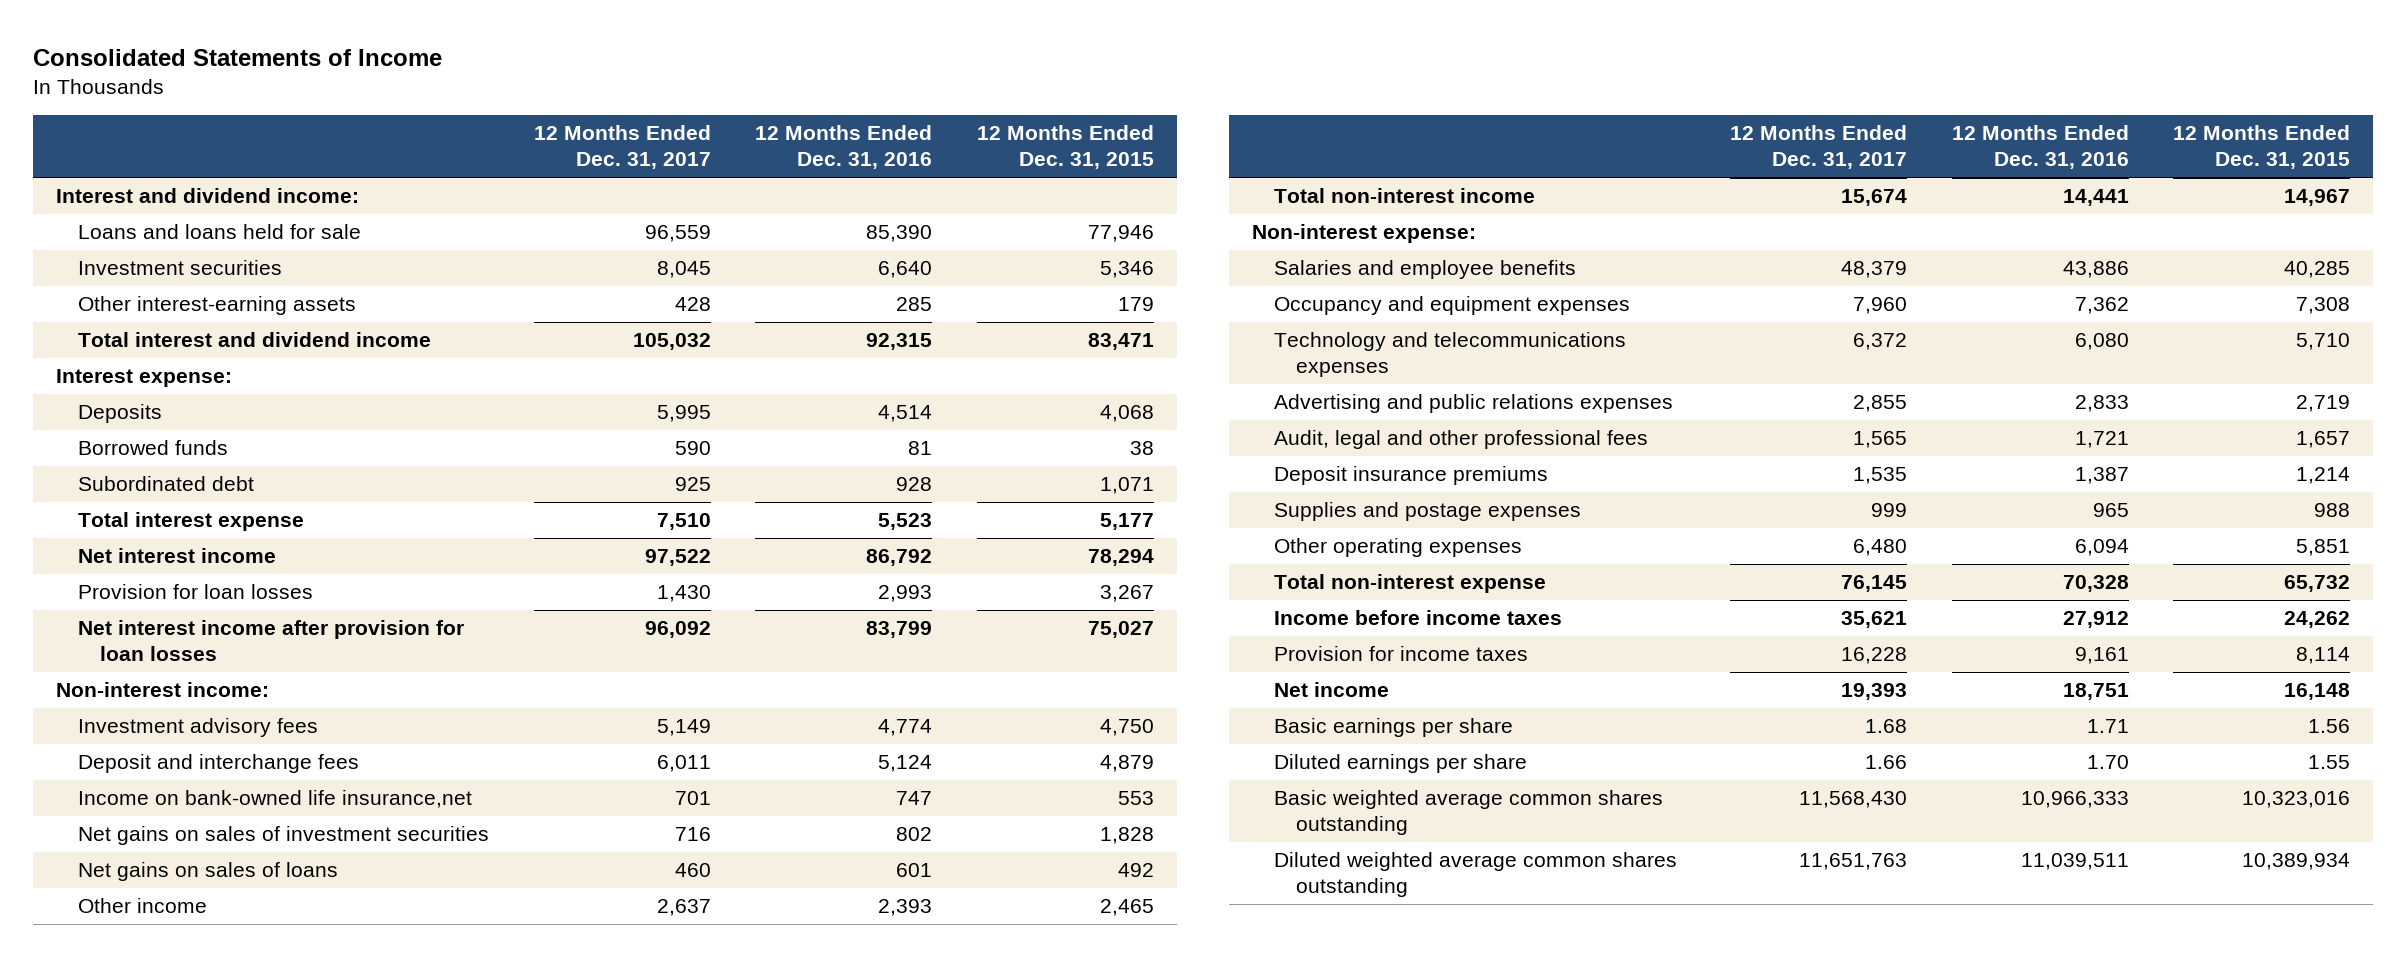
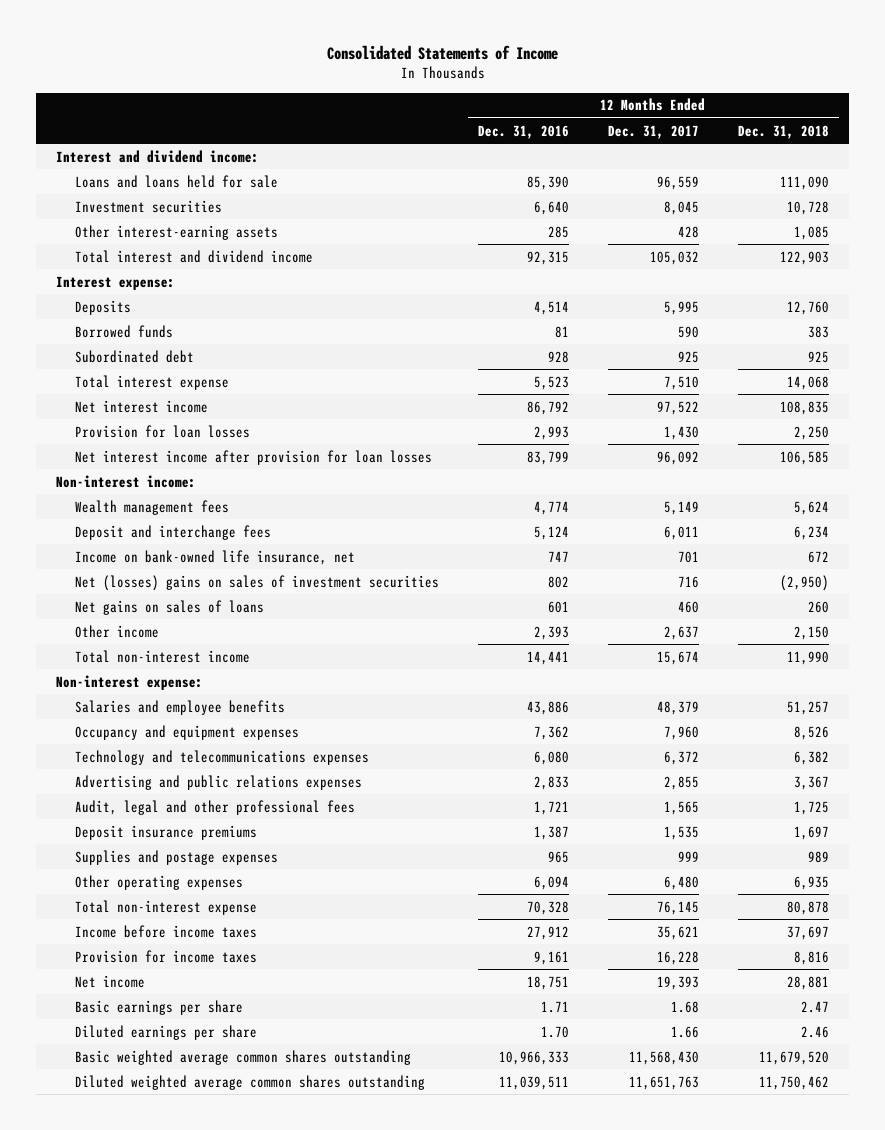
- | 12 Months Ended Dec. 31, 2017 | 12 Months Ended Dec. 31, 2016 | 12 Months Ended Dec. 31, 2015
+ | 12 Months Ended Dec. 31, 2016 | 12 Months Ended Dec. 31, 2017 | 12 Months Ended Dec. 31, 2018
- Investment advisory fees | 5,149 | 4,774 | 4,750
+ Wealth management fees | 4,774 | 5,149 | 5,624
- Income on bank-owned life insurance,net | 701 | 747 | 553
- Net gains on sales of investment securities | 716 | 802 | 1,828
+ Income on bank-owned life insurance, net | 747 | 701 | 672
+ Net (losses) gains on sales of investment securities | 802 | 716 | (2,950)

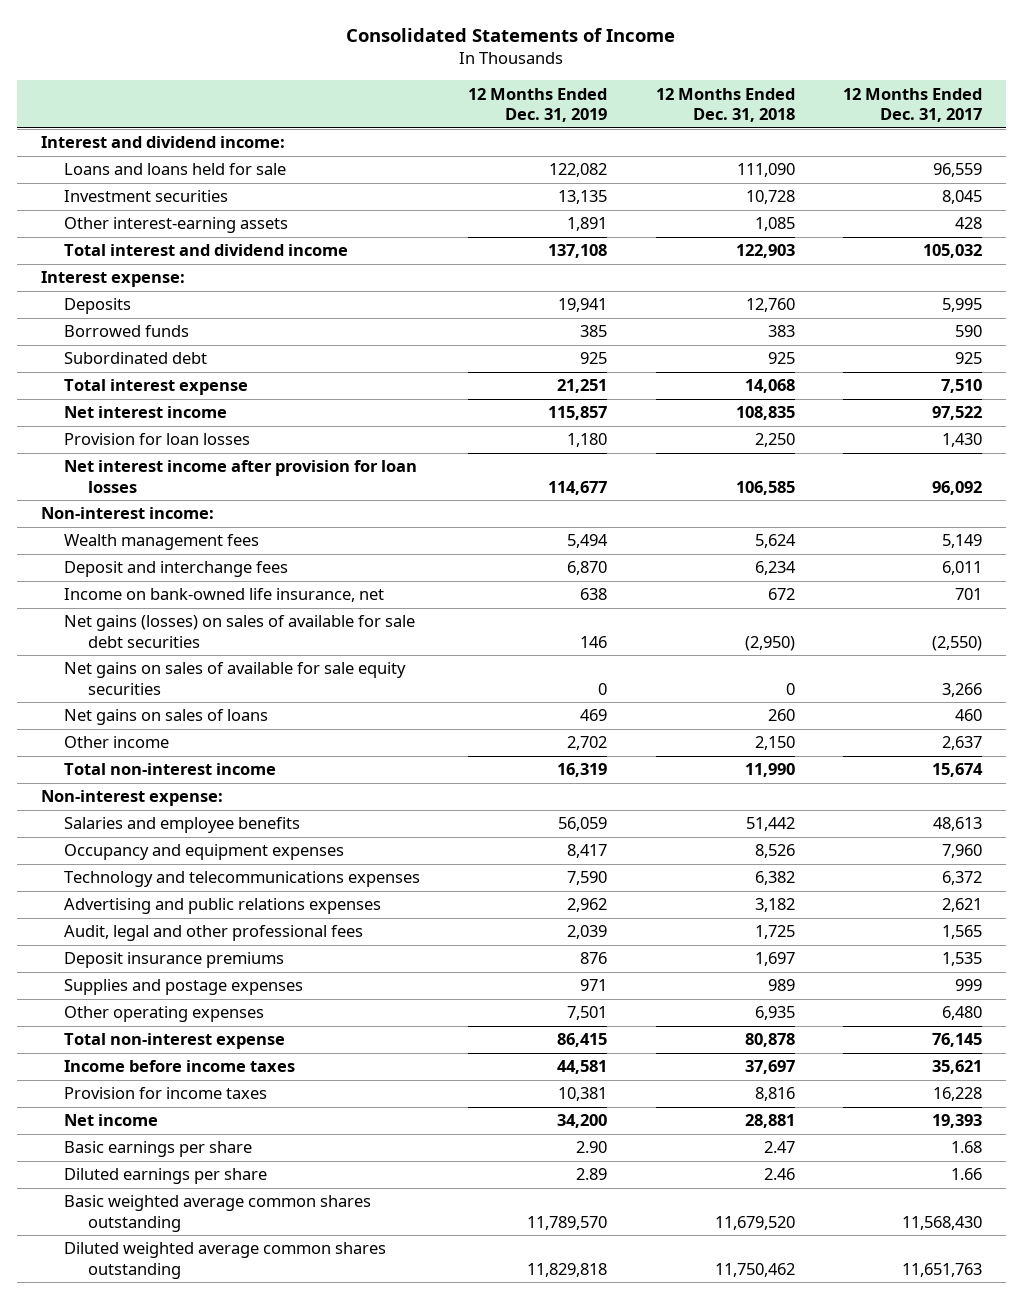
- | 12 Months Ended Dec. 31, 2016 | 12 Months Ended Dec. 31, 2017 | 12 Months Ended Dec. 31, 2018
+ | 12 Months Ended Dec. 31, 2019 | 12 Months Ended Dec. 31, 2018 | 12 Months Ended Dec. 31, 2017
- Net (losses) gains on sales of investment securities | 802 | 716 | (2,950)
+ Net gains (losses) on sales of available for sale debt securities | 146 | (2,950) | (2,550)
+ Net gains on sales of available for sale equity securities | 0 | 0 | 3,266
- Salaries and employee benefits | 43,886 | 48,379 | 51,257
+ Salaries and employee benefits | 56,059 | 51,442 | 48,613
- Advertising and public relations expenses | 2,833 | 2,855 | 3,367
+ Advertising and public relations expenses | 2,962 | 3,182 | 2,621

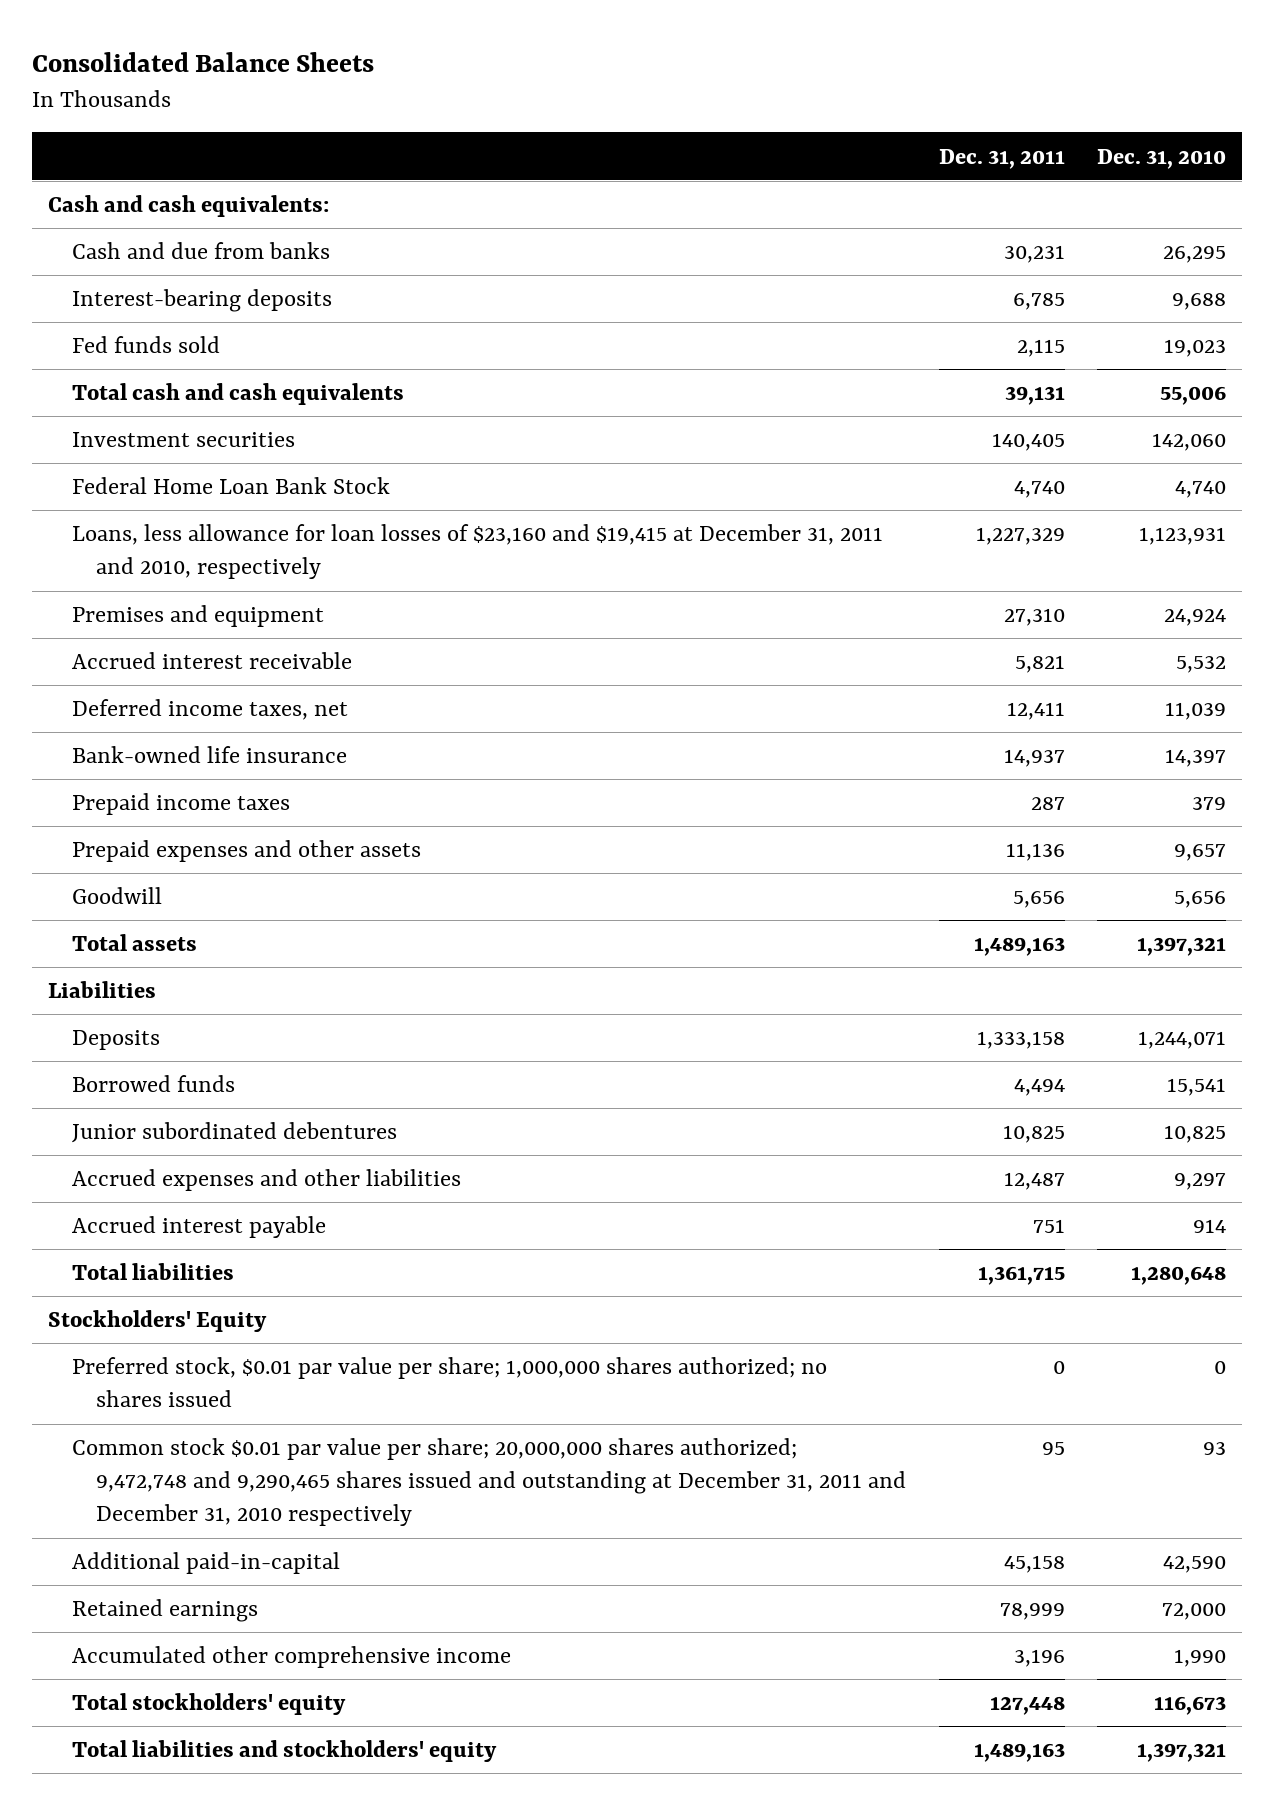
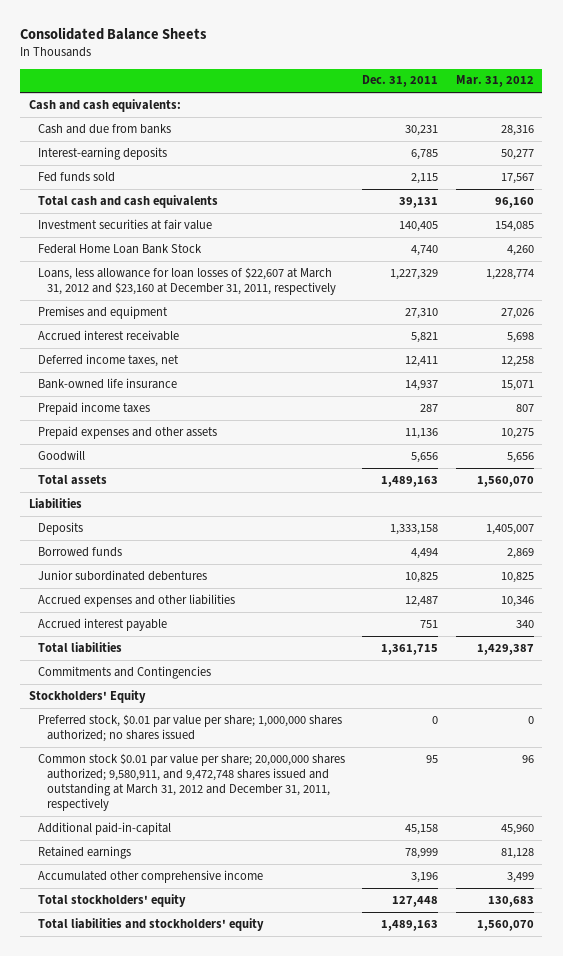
- | Dec. 31, 2011 | Dec. 31, 2010
+ | Dec. 31, 2011 | Mar. 31, 2012
- Interest-bearing deposits | 6,785 | 9,688
+ Interest-earning deposits | 6,785 | 50,277
- Investment securities | 140,405 | 142,060
+ Investment securities at fair value | 140,405 | 154,085
- Loans, less allowance for loan losses of $23,160 and $19,415 at December 31, 2011 and 2010, respectively | 1,227,329 | 1,123,931
+ Loans, less allowance for loan losses of $22,607 at March 31, 2012 and $23,160 at December 31, 2011, respectively | 1,227,329 | 1,228,774
+ Commitments and Contingencies
- Common stock $0.01 par value per share; 20,000,000 shares authorized; 9,472,748 and 9,290,465 shares issued and outstanding at December 31, 2011 and December 31, 2010 respectively | 95 | 93
+ Common stock $0.01 par value per share; 20,000,000 shares authorized; 9,580,911, and 9,472,748 shares issued and outstanding at March 31, 2012 and December 31, 2011, respectively | 95 | 96

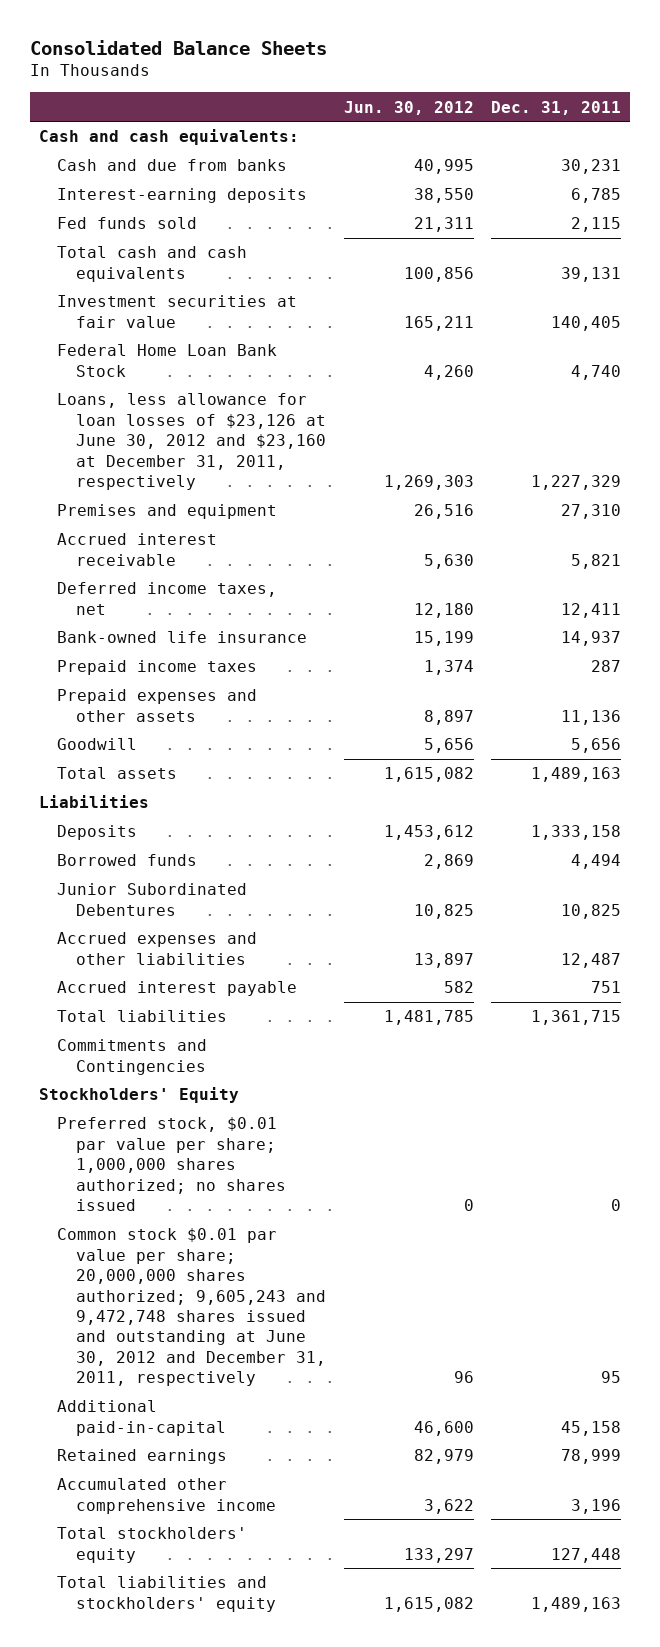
- | Dec. 31, 2011 | Mar. 31, 2012
+ | Jun. 30, 2012 | Dec. 31, 2011
- Loans, less allowance for loan losses of $22,607 at March 31, 2012 and $23,160 at December 31, 2011, respectively | 1,227,329 | 1,228,774
+ Loans, less allowance for loan losses of $23,126 at June 30, 2012 and $23,160 at December 31, 2011, respectively | 1,269,303 | 1,227,329
- Junior subordinated debentures | 10,825 | 10,825
+ Junior Subordinated Debentures | 10,825 | 10,825
- Common stock $0.01 par value per share; 20,000,000 shares authorized; 9,580,911, and 9,472,748 shares issued and outstanding at March 31, 2012 and December 31, 2011, respectively | 95 | 96
+ Common stock $0.01 par value per share; 20,000,000 shares authorized; 9,605,243 and 9,472,748 shares issued and outstanding at June 30, 2012 and December 31, 2011, respectively | 96 | 95

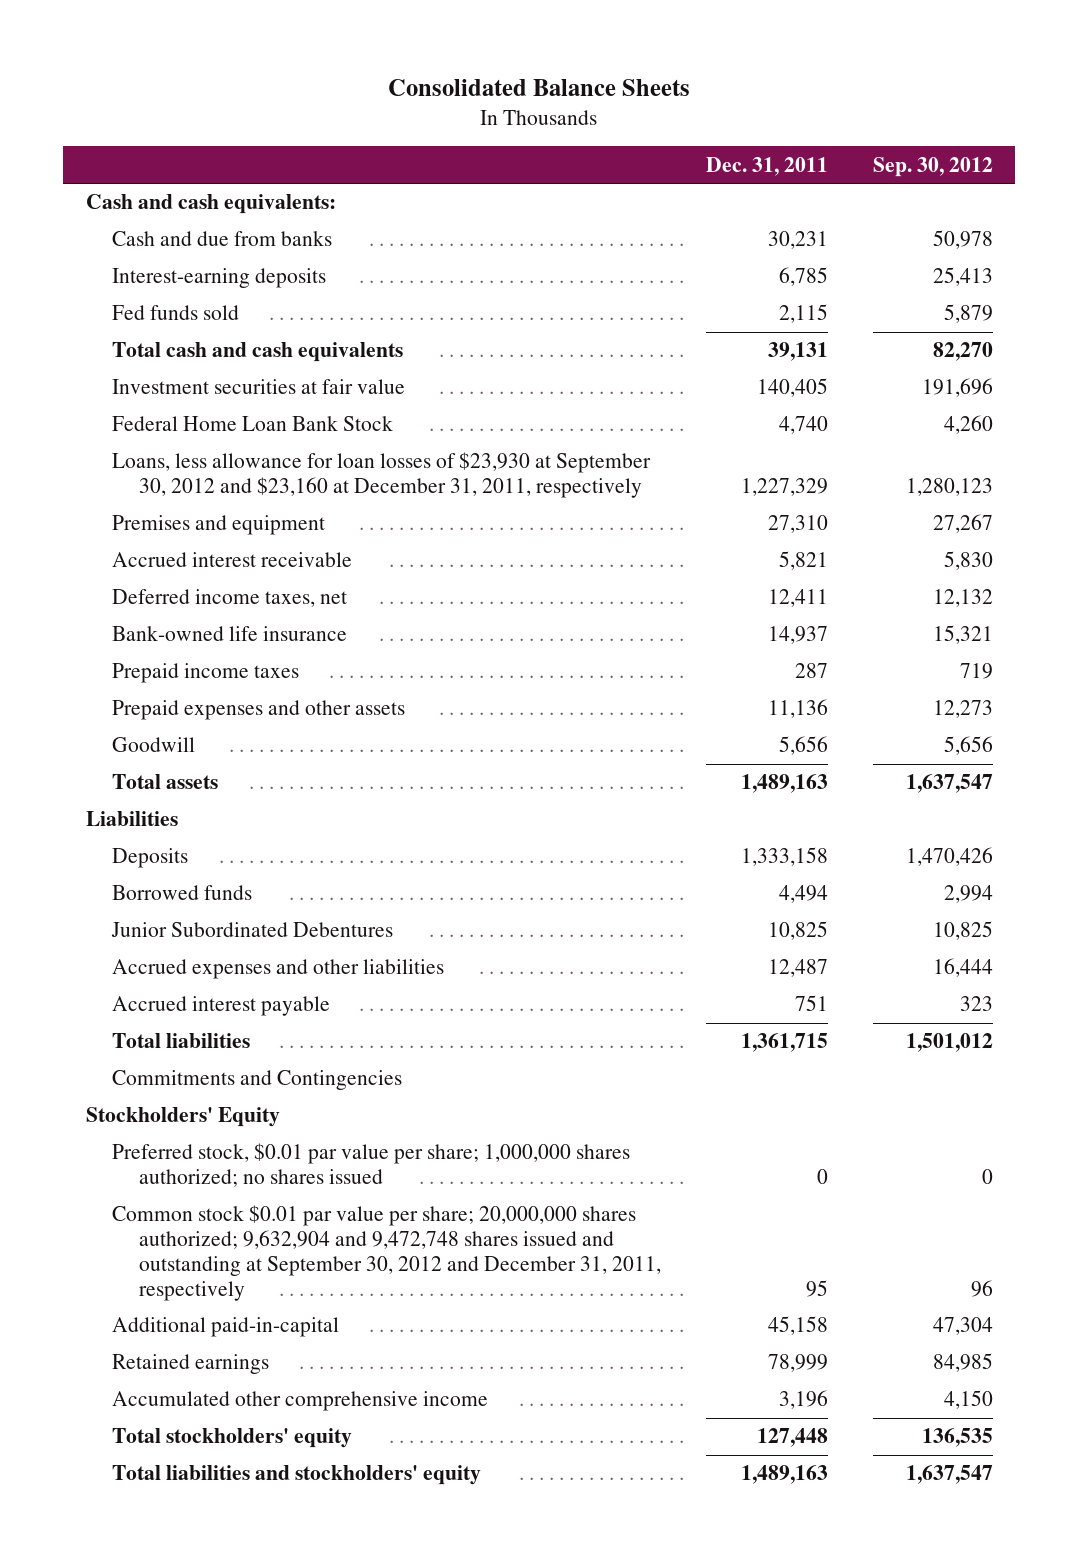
- | Jun. 30, 2012 | Dec. 31, 2011
+ | Dec. 31, 2011 | Sep. 30, 2012
- Loans, less allowance for loan losses of $23,126 at June 30, 2012 and $23,160 at December 31, 2011, respectively | 1,269,303 | 1,227,329
+ Loans, less allowance for loan losses of $23,930 at September 30, 2012 and $23,160 at December 31, 2011, respectively | 1,227,329 | 1,280,123
- Common stock $0.01 par value per share; 20,000,000 shares authorized; 9,605,243 and 9,472,748 shares issued and outstanding at June 30, 2012 and December 31, 2011, respectively | 96 | 95
+ Common stock $0.01 par value per share; 20,000,000 shares authorized; 9,632,904 and 9,472,748 shares issued and outstanding at September 30, 2012 and December 31, 2011, respectively | 95 | 96

